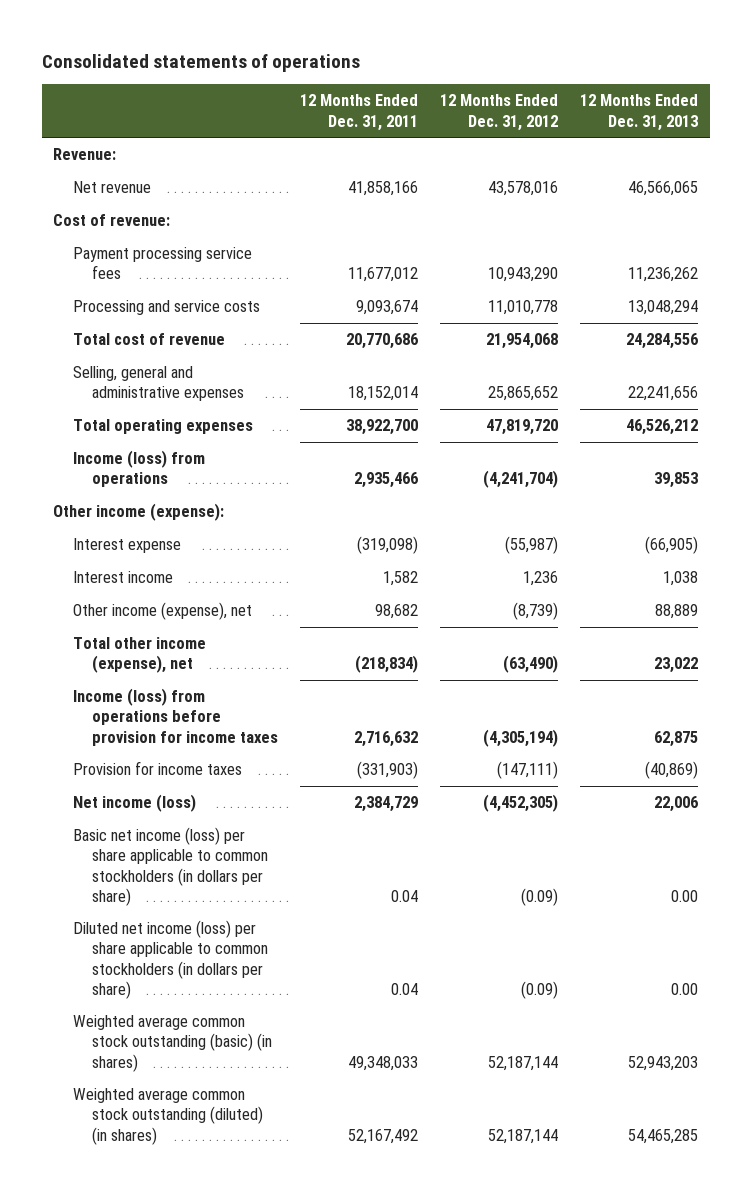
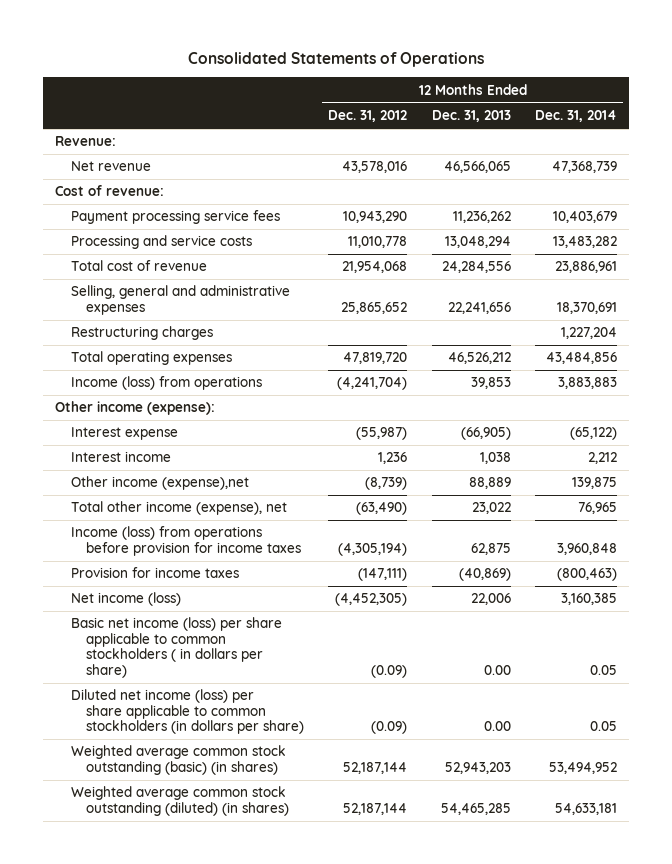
- Consolidated statements of operations
+ Consolidated Statements of Operations
- | 12 Months Ended Dec. 31, 2011 | 12 Months Ended Dec. 31, 2012 | 12 Months Ended Dec. 31, 2013
+ | 12 Months Ended Dec. 31, 2012 | 12 Months Ended Dec. 31, 2013 | 12 Months Ended Dec. 31, 2014
+ Restructuring charges | | | 1,227,204
- Other income (expense), net | 98,682 | (8,739) | 88,889
+ Other income (expense),net | (8,739) | 88,889 | 139,875
- Basic net income (loss) per share applicable to common stockholders (in dollars per share) | 0.04 | (0.09) | 0.00
+ Basic net income (loss) per share applicable to common stockholders ( in dollars per share) | (0.09) | 0.00 | 0.05

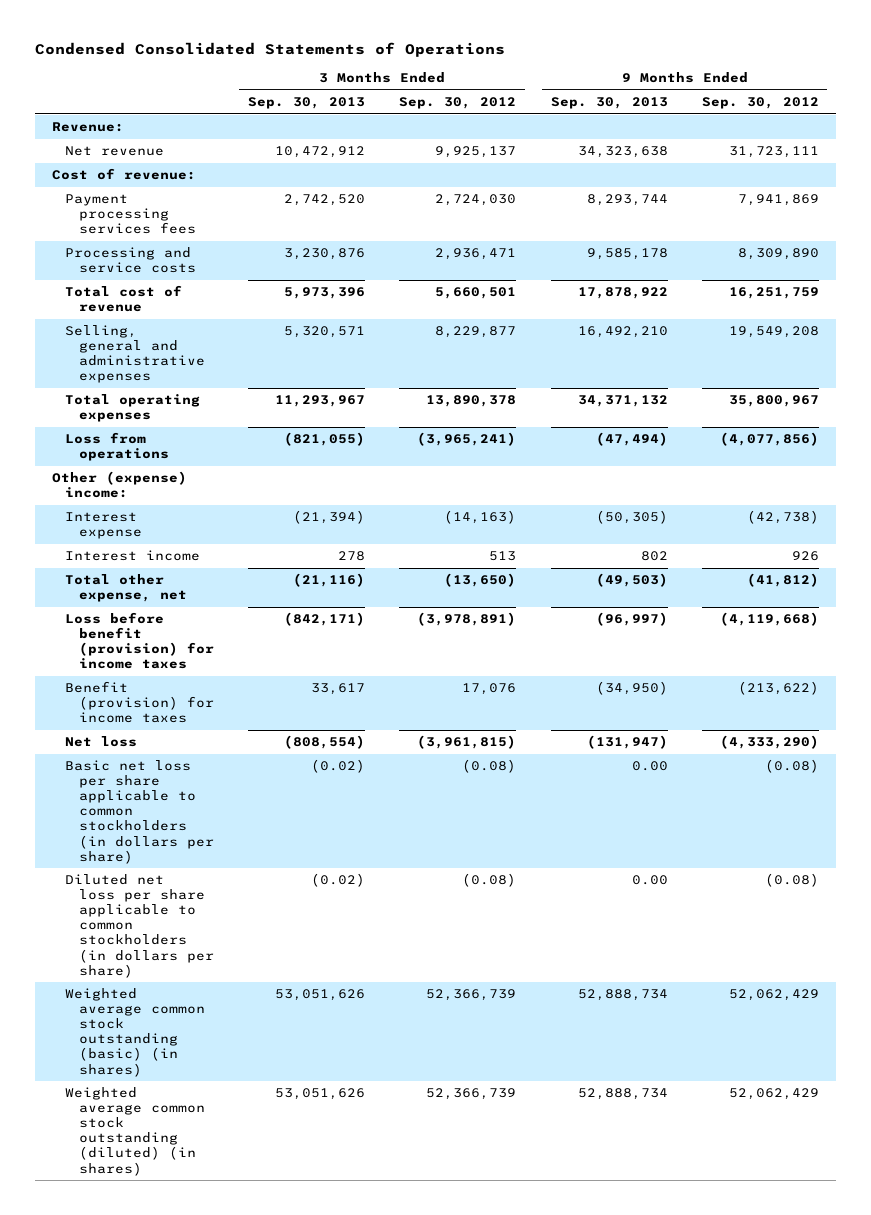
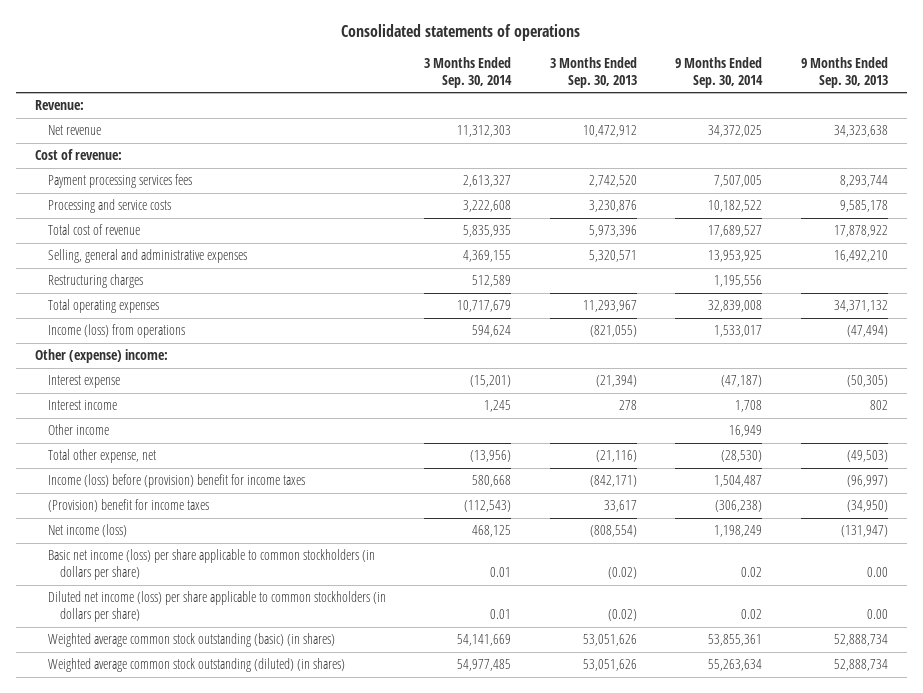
- Condensed Consolidated Statements of Operations
+ Consolidated statements of operations
- | 3 Months Ended Sep. 30, 2013 | 3 Months Ended Sep. 30, 2012 | 9 Months Ended Sep. 30, 2013 | 9 Months Ended Sep. 30, 2012
+ | 3 Months Ended Sep. 30, 2014 | 3 Months Ended Sep. 30, 2013 | 9 Months Ended Sep. 30, 2014 | 9 Months Ended Sep. 30, 2013
+ Restructuring charges | 512,589 | | 1,195,556 |
- Loss from operations | (821,055) | (3,965,241) | (47,494) | (4,077,856)
+ Income (loss) from operations | 594,624 | (821,055) | 1,533,017 | (47,494)
+ Other income | | | 16,949 |
- Loss before benefit (provision) for income taxes | (842,171) | (3,978,891) | (96,997) | (4,119,668)
- Benefit (provision) for income taxes | 33,617 | 17,076 | (34,950) | (213,622)
- Net loss | (808,554) | (3,961,815) | (131,947) | (4,333,290)
- Basic net loss per share applicable to common stockholders (in dollars per share) | (0.02) | (0.08) | 0.00 | (0.08)
- Diluted net loss per share applicable to common stockholders (in dollars per share) | (0.02) | (0.08) | 0.00 | (0.08)
+ Income (loss) before (provision) benefit for income taxes | 580,668 | (842,171) | 1,504,487 | (96,997)
+ (Provision) benefit for income taxes | (112,543) | 33,617 | (306,238) | (34,950)
+ Net income (loss) | 468,125 | (808,554) | 1,198,249 | (131,947)
+ Basic net income (loss) per share applicable to common stockholders (in dollars per share) | 0.01 | (0.02) | 0.02 | 0.00
+ Diluted net income (loss) per share applicable to common stockholders (in dollars per share) | 0.01 | (0.02) | 0.02 | 0.00

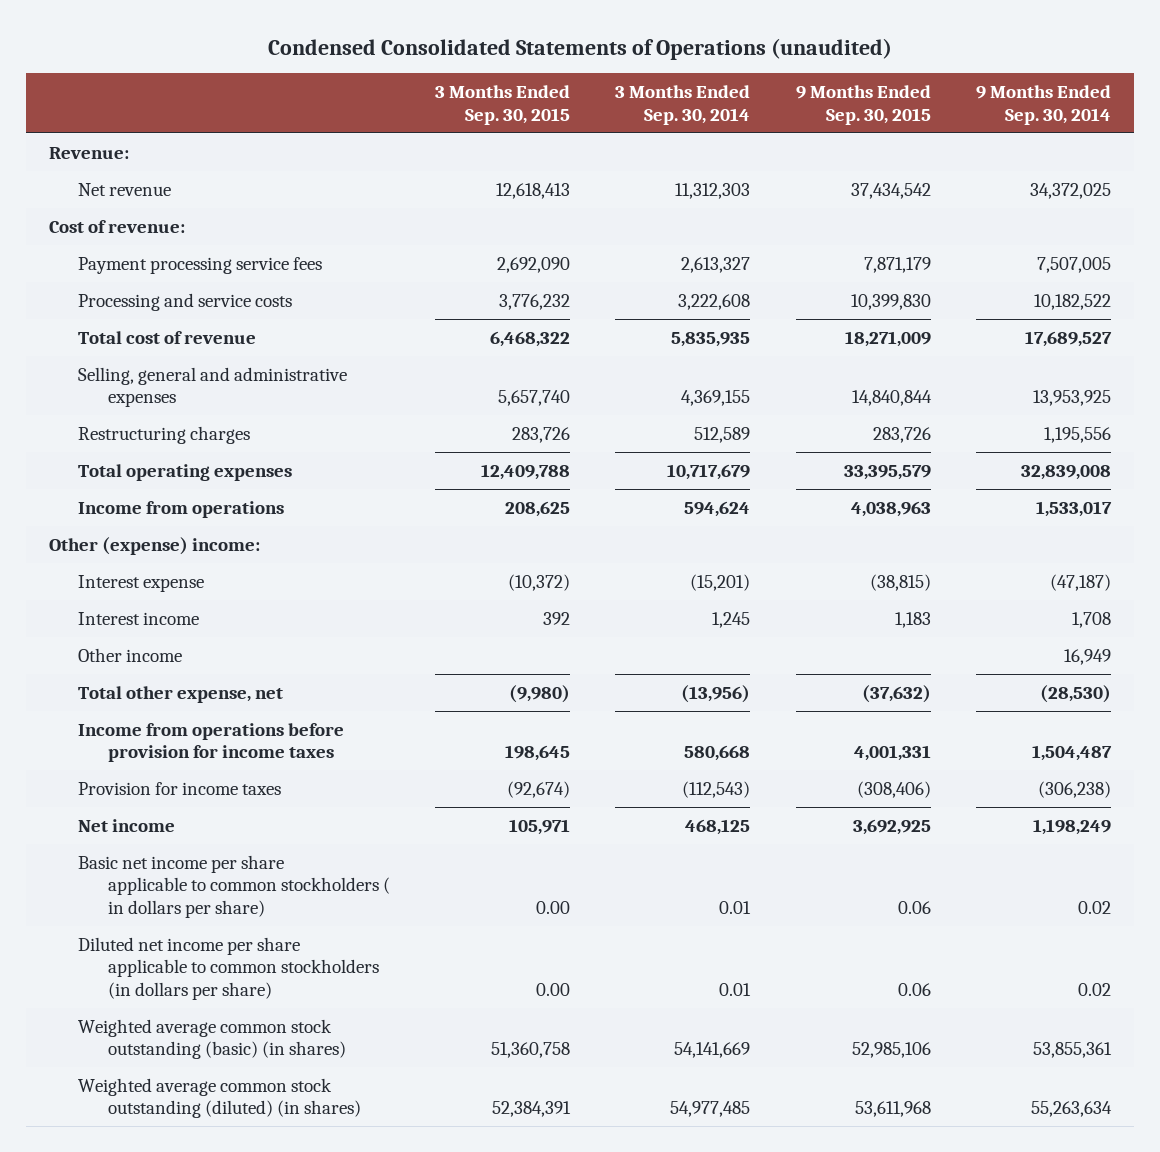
- Consolidated statements of operations
+ Condensed Consolidated Statements of Operations (unaudited)
- | 3 Months Ended Sep. 30, 2014 | 3 Months Ended Sep. 30, 2013 | 9 Months Ended Sep. 30, 2014 | 9 Months Ended Sep. 30, 2013
+ | 3 Months Ended Sep. 30, 2015 | 3 Months Ended Sep. 30, 2014 | 9 Months Ended Sep. 30, 2015 | 9 Months Ended Sep. 30, 2014
- Payment processing services fees | 2,613,327 | 2,742,520 | 7,507,005 | 8,293,744
+ Payment processing service fees | 2,692,090 | 2,613,327 | 7,871,179 | 7,507,005
- Income (loss) from operations | 594,624 | (821,055) | 1,533,017 | (47,494)
+ Income from operations | 208,625 | 594,624 | 4,038,963 | 1,533,017
- Income (loss) before (provision) benefit for income taxes | 580,668 | (842,171) | 1,504,487 | (96,997)
- (Provision) benefit for income taxes | (112,543) | 33,617 | (306,238) | (34,950)
- Net income (loss) | 468,125 | (808,554) | 1,198,249 | (131,947)
- Basic net income (loss) per share applicable to common stockholders (in dollars per share) | 0.01 | (0.02) | 0.02 | 0.00
- Diluted net income (loss) per share applicable to common stockholders (in dollars per share) | 0.01 | (0.02) | 0.02 | 0.00
+ Income from operations before provision for income taxes | 198,645 | 580,668 | 4,001,331 | 1,504,487
+ Provision for income taxes | (92,674) | (112,543) | (308,406) | (306,238)
+ Net income | 105,971 | 468,125 | 3,692,925 | 1,198,249
+ Basic net income per share applicable to common stockholders ( in dollars per share) | 0.00 | 0.01 | 0.06 | 0.02
+ Diluted net income per share applicable to common stockholders (in dollars per share) | 0.00 | 0.01 | 0.06 | 0.02

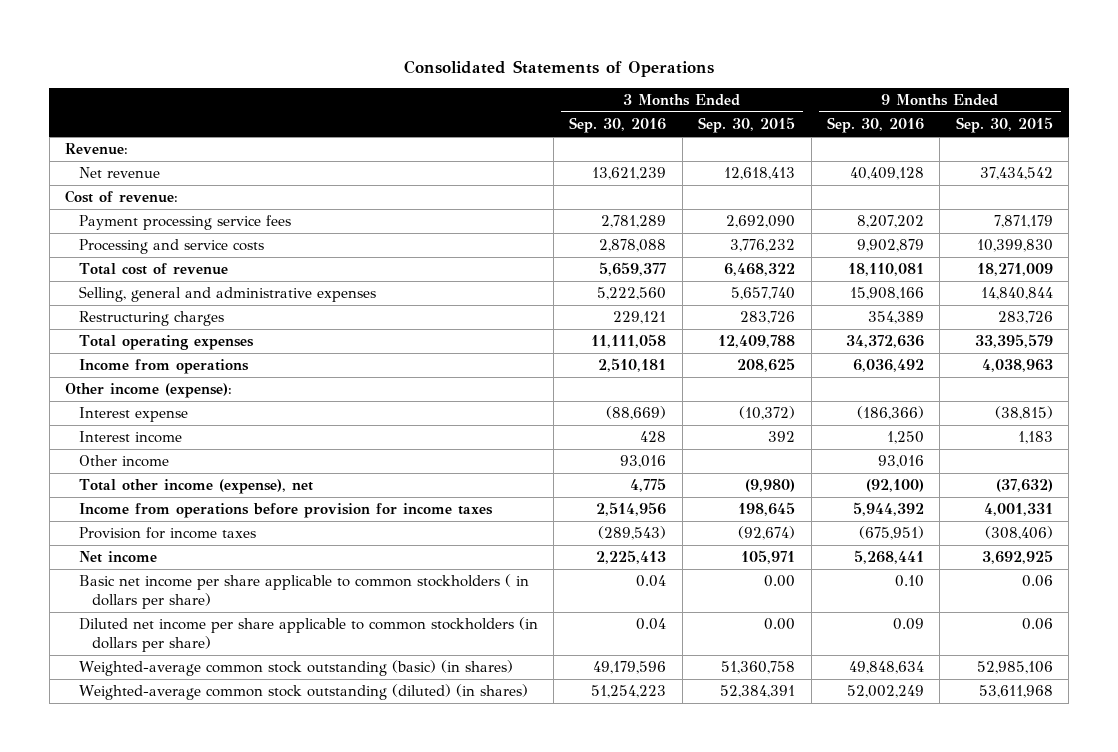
- Condensed Consolidated Statements of Operations (unaudited)
+ Consolidated Statements of Operations
- | 3 Months Ended Sep. 30, 2015 | 3 Months Ended Sep. 30, 2014 | 9 Months Ended Sep. 30, 2015 | 9 Months Ended Sep. 30, 2014
+ | 3 Months Ended Sep. 30, 2016 | 3 Months Ended Sep. 30, 2015 | 9 Months Ended Sep. 30, 2016 | 9 Months Ended Sep. 30, 2015
- Other (expense) income:
+ Other income (expense):
- Total other expense, net | (9,980) | (13,956) | (37,632) | (28,530)
+ Total other income (expense), net | 4,775 | (9,980) | (92,100) | (37,632)
- Weighted average common stock outstanding (basic) (in shares) | 51,360,758 | 54,141,669 | 52,985,106 | 53,855,361
- Weighted average common stock outstanding (diluted) (in shares) | 52,384,391 | 54,977,485 | 53,611,968 | 55,263,634
+ Weighted-average common stock outstanding (basic) (in shares) | 49,179,596 | 51,360,758 | 49,848,634 | 52,985,106
+ Weighted-average common stock outstanding (diluted) (in shares) | 51,254,223 | 52,384,391 | 52,002,249 | 53,611,968

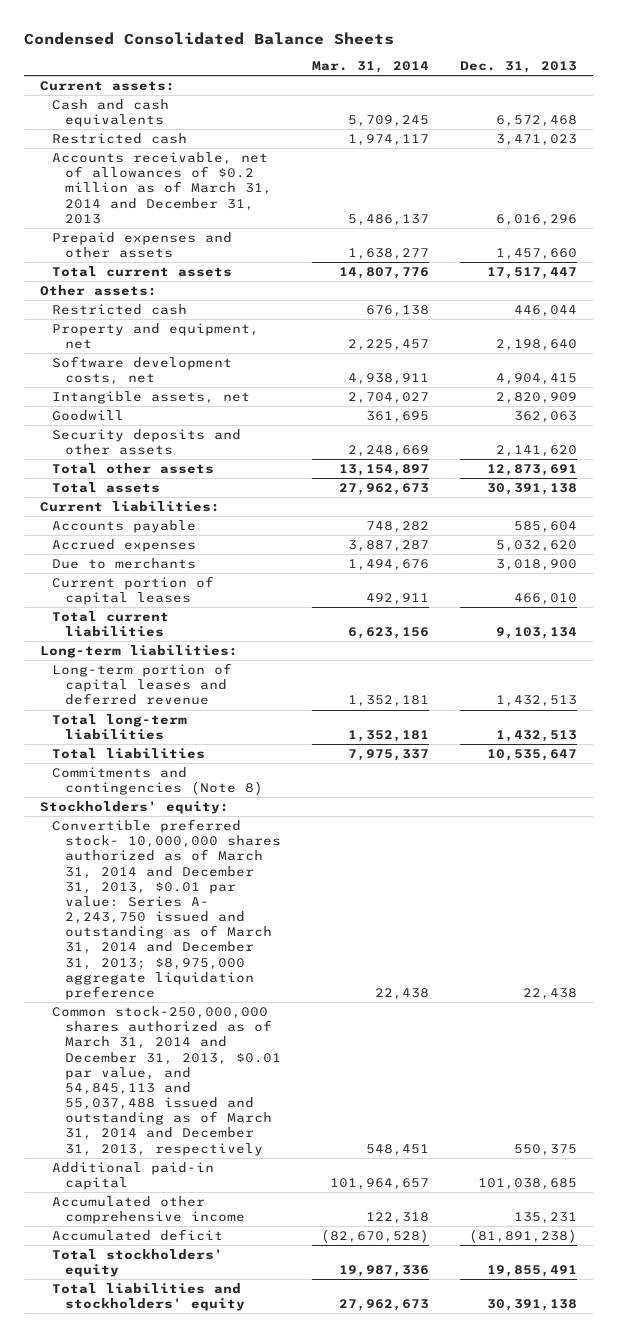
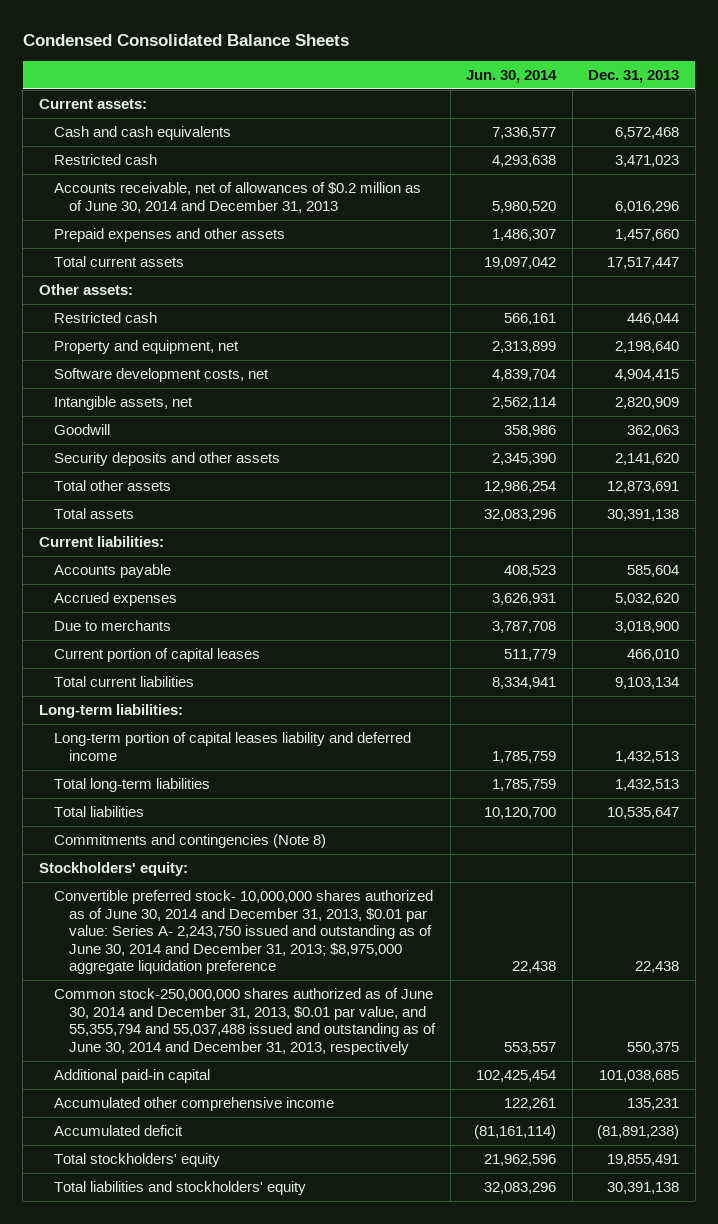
- | Mar. 31, 2014 | Dec. 31, 2013
+ | Jun. 30, 2014 | Dec. 31, 2013
- Accounts receivable, net of allowances of $0.2 million as of March 31, 2014 and December 31, 2013 | 5,486,137 | 6,016,296
+ Accounts receivable, net of allowances of $0.2 million as of June 30, 2014 and December 31, 2013 | 5,980,520 | 6,016,296
- Long-term portion of capital leases and deferred revenue | 1,352,181 | 1,432,513
+ Long-term portion of capital leases liability and deferred income | 1,785,759 | 1,432,513
- Convertible preferred stock- 10,000,000 shares authorized as of March 31, 2014 and December 31, 2013, $0.01 par value: Series A- 2,243,750 issued and outstanding as of March 31, 2014 and December 31, 2013; $8,975,000 aggregate liquidation preference | 22,438 | 22,438
- Common stock-250,000,000 shares authorized as of March 31, 2014 and December 31, 2013, $0.01 par value, and 54,845,113 and 55,037,488 issued and outstanding as of March 31, 2014 and December 31, 2013, respectively | 548,451 | 550,375
+ Convertible preferred stock- 10,000,000 shares authorized as of June 30, 2014 and December 31, 2013, $0.01 par value: Series A- 2,243,750 issued and outstanding as of June 30, 2014 and December 31, 2013; $8,975,000 aggregate liquidation preference | 22,438 | 22,438
+ Common stock-250,000,000 shares authorized as of June 30, 2014 and December 31, 2013, $0.01 par value, and 55,355,794 and 55,037,488 issued and outstanding as of June 30, 2014 and December 31, 2013, respectively | 553,557 | 550,375

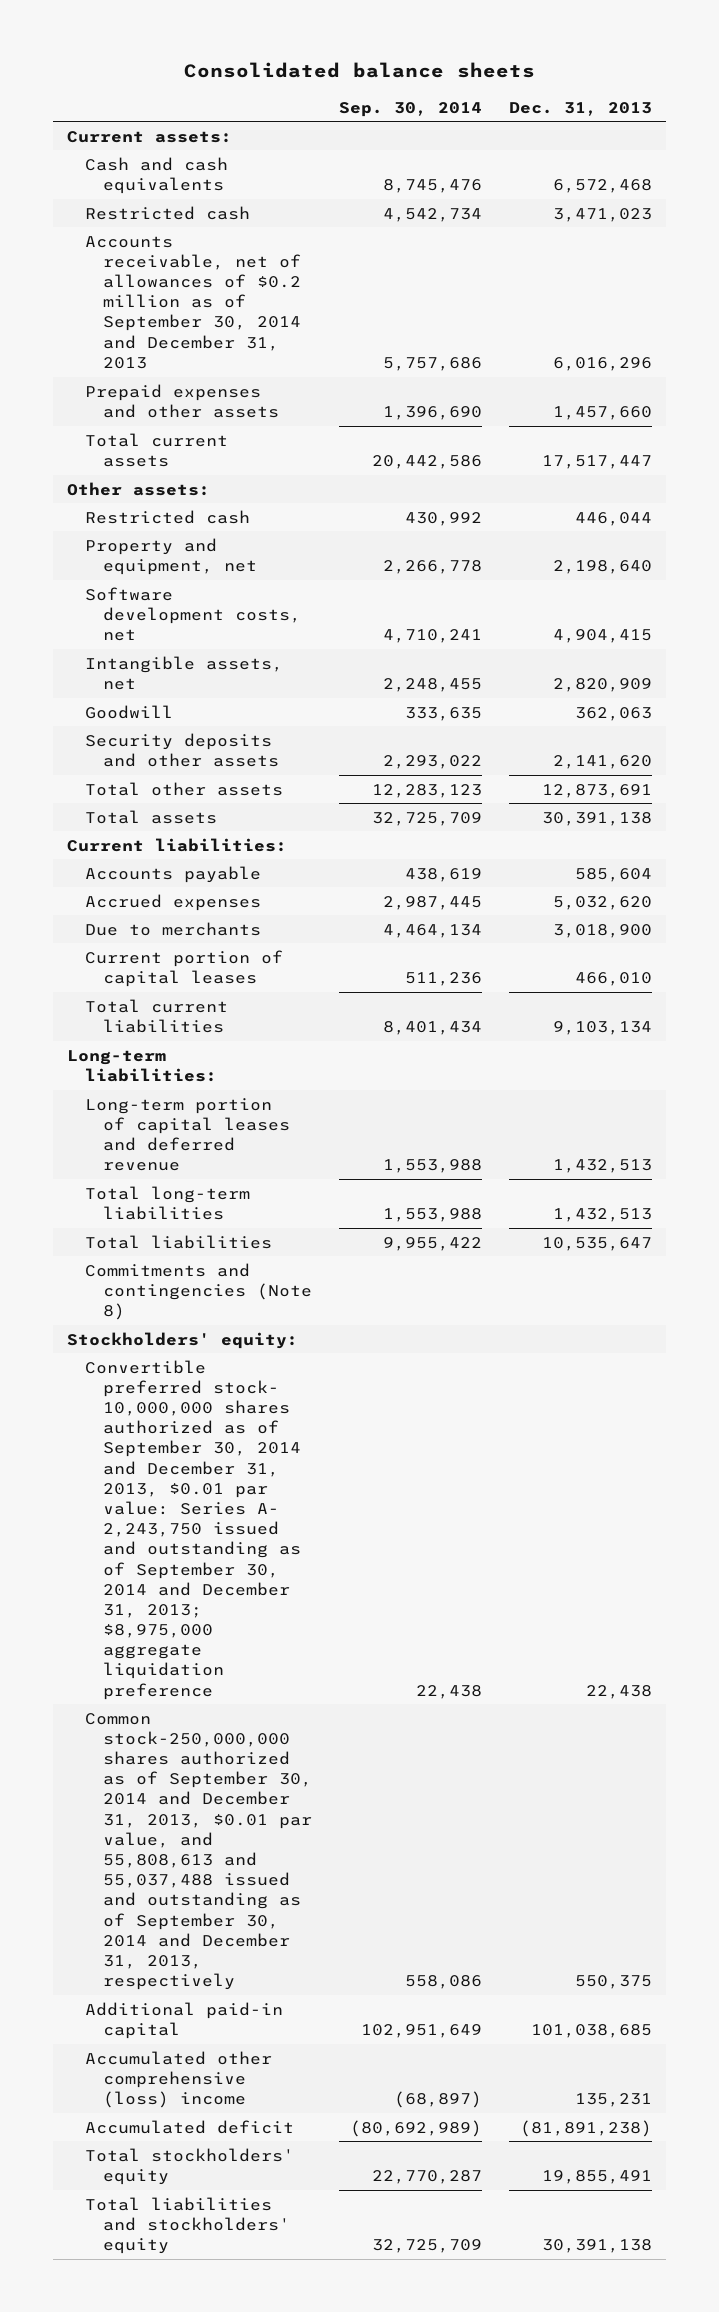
- Condensed Consolidated Balance Sheets
+ Consolidated balance sheets
- | Jun. 30, 2014 | Dec. 31, 2013
+ | Sep. 30, 2014 | Dec. 31, 2013
- Accounts receivable, net of allowances of $0.2 million as of June 30, 2014 and December 31, 2013 | 5,980,520 | 6,016,296
+ Accounts receivable, net of allowances of $0.2 million as of September 30, 2014 and December 31, 2013 | 5,757,686 | 6,016,296
- Long-term portion of capital leases liability and deferred income | 1,785,759 | 1,432,513
+ Long-term portion of capital leases and deferred revenue | 1,553,988 | 1,432,513
- Convertible preferred stock- 10,000,000 shares authorized as of June 30, 2014 and December 31, 2013, $0.01 par value: Series A- 2,243,750 issued and outstanding as of June 30, 2014 and December 31, 2013; $8,975,000 aggregate liquidation preference | 22,438 | 22,438
- Common stock-250,000,000 shares authorized as of June 30, 2014 and December 31, 2013, $0.01 par value, and 55,355,794 and 55,037,488 issued and outstanding as of June 30, 2014 and December 31, 2013, respectively | 553,557 | 550,375
+ Convertible preferred stock- 10,000,000 shares authorized as of September 30, 2014 and December 31, 2013, $0.01 par value: Series A- 2,243,750 issued and outstanding as of September 30, 2014 and December 31, 2013; $8,975,000 aggregate liquidation preference | 22,438 | 22,438
+ Common stock-250,000,000 shares authorized as of September 30, 2014 and December 31, 2013, $0.01 par value, and 55,808,613 and 55,037,488 issued and outstanding as of September 30, 2014 and December 31, 2013, respectively | 558,086 | 550,375
- Accumulated other comprehensive income | 122,261 | 135,231
+ Accumulated other comprehensive (loss) income | (68,897) | 135,231

